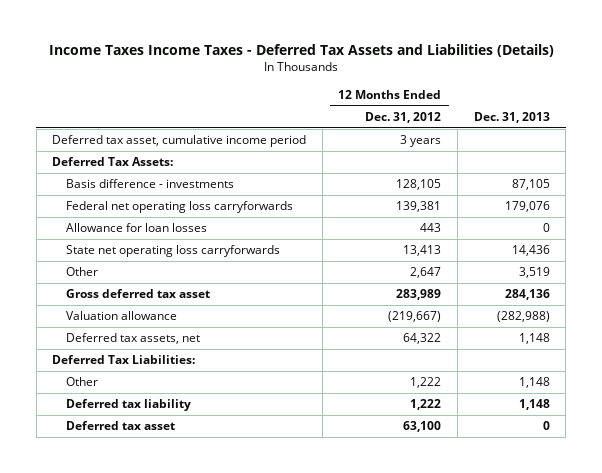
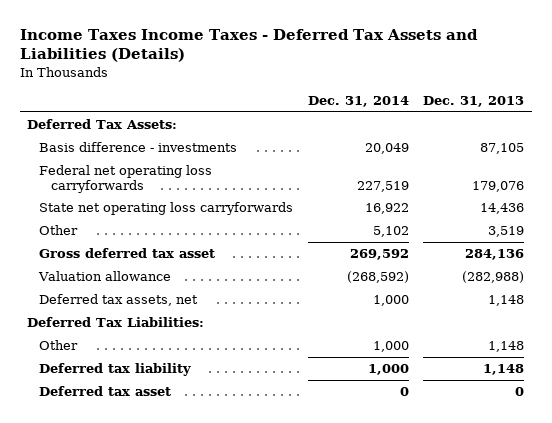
- | 12 Months Ended Dec. 31, 2012 | Dec. 31, 2013
+ | Dec. 31, 2014 | Dec. 31, 2013
- Deferred tax asset, cumulative income period | 3 years |
- Allowance for loan losses | 443 | 0

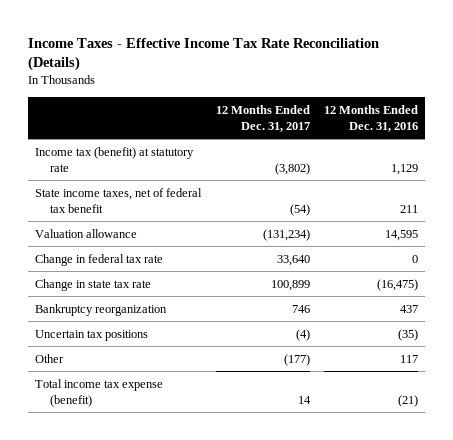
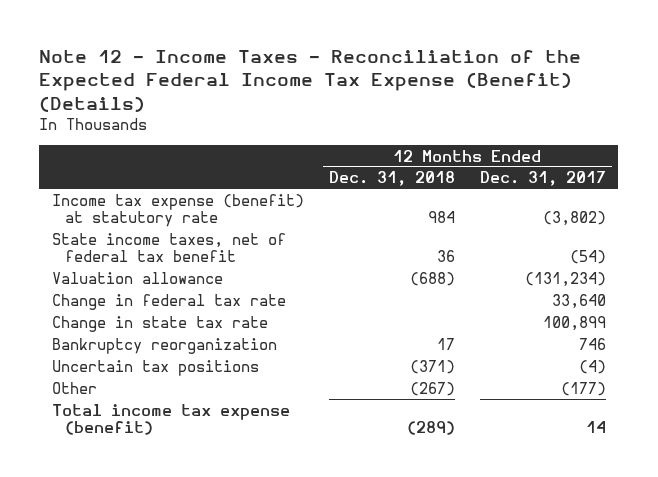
- Income Taxes - Effective Income Tax Rate Reconciliation (Details)
+ Note 12 - Income Taxes - Reconciliation of the Expected Federal Income Tax Expense (Benefit) (Details)
- | 12 Months Ended Dec. 31, 2017 | 12 Months Ended Dec. 31, 2016
+ | 12 Months Ended Dec. 31, 2018 | 12 Months Ended Dec. 31, 2017
- Income tax (benefit) at statutory rate | (3,802) | 1,129
+ Income tax expense (benefit) at statutory rate | 984 | (3,802)

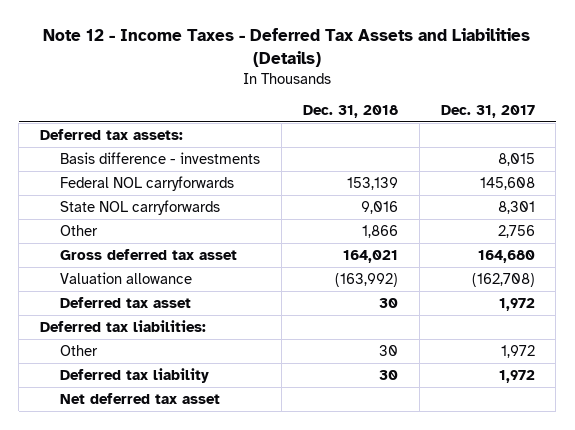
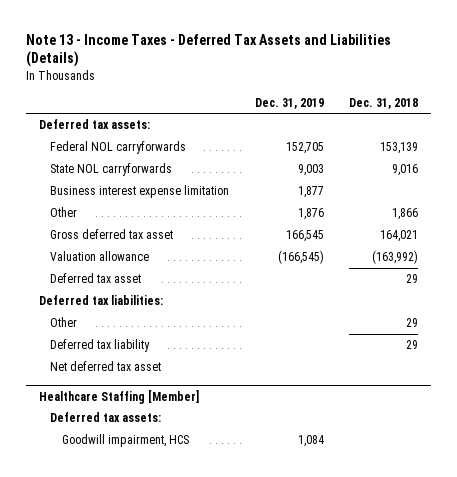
- Note 12 - Income Taxes - Deferred Tax Assets and Liabilities (Details)
+ Note 13 - Income Taxes - Deferred Tax Assets and Liabilities (Details)
- | Dec. 31, 2018 | Dec. 31, 2017
+ | Dec. 31, 2019 | Dec. 31, 2018
- Basis difference - investments | | 8,015
+ Business interest expense limitation | 1,877 |
- Deferred tax asset | 30 | 1,972
+ Deferred tax asset | | 29
- Other | 30 | 1,972
- Deferred tax liability | 30 | 1,972
+ Other | | 29
+ Deferred tax liability | | 29
+ Healthcare Staffing [Member]
+ Deferred tax assets:
+ Goodwill impairment, HCS | 1,084 |

